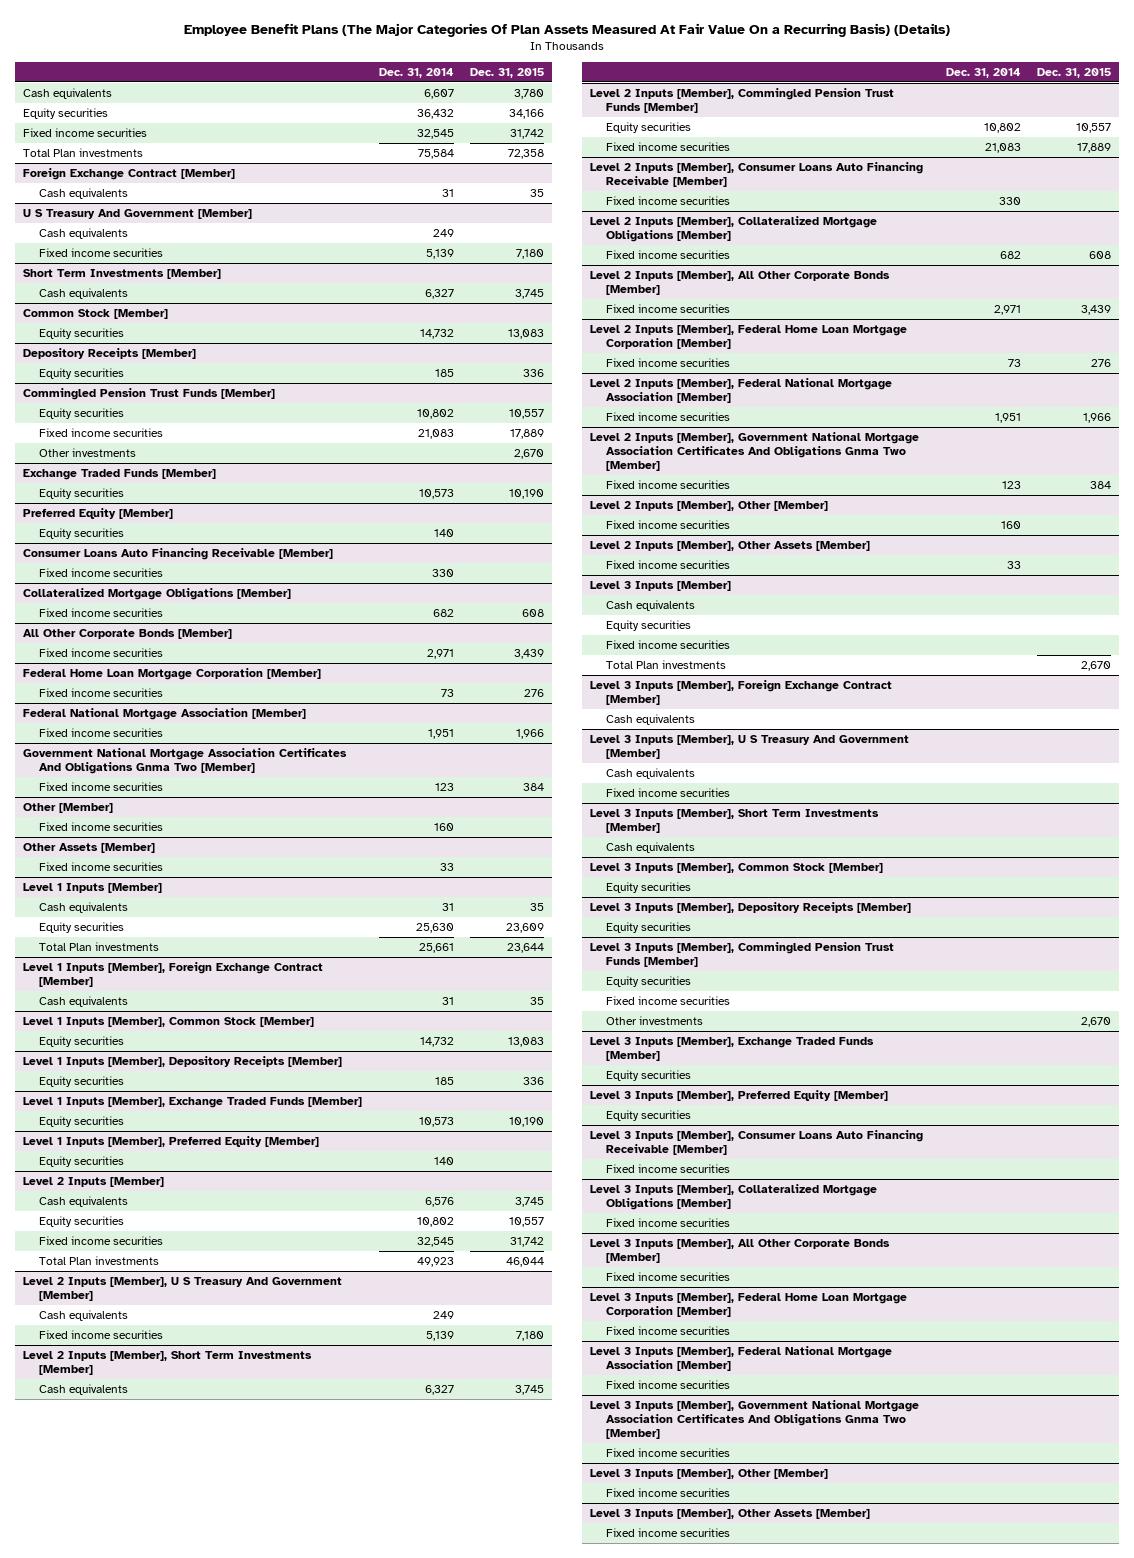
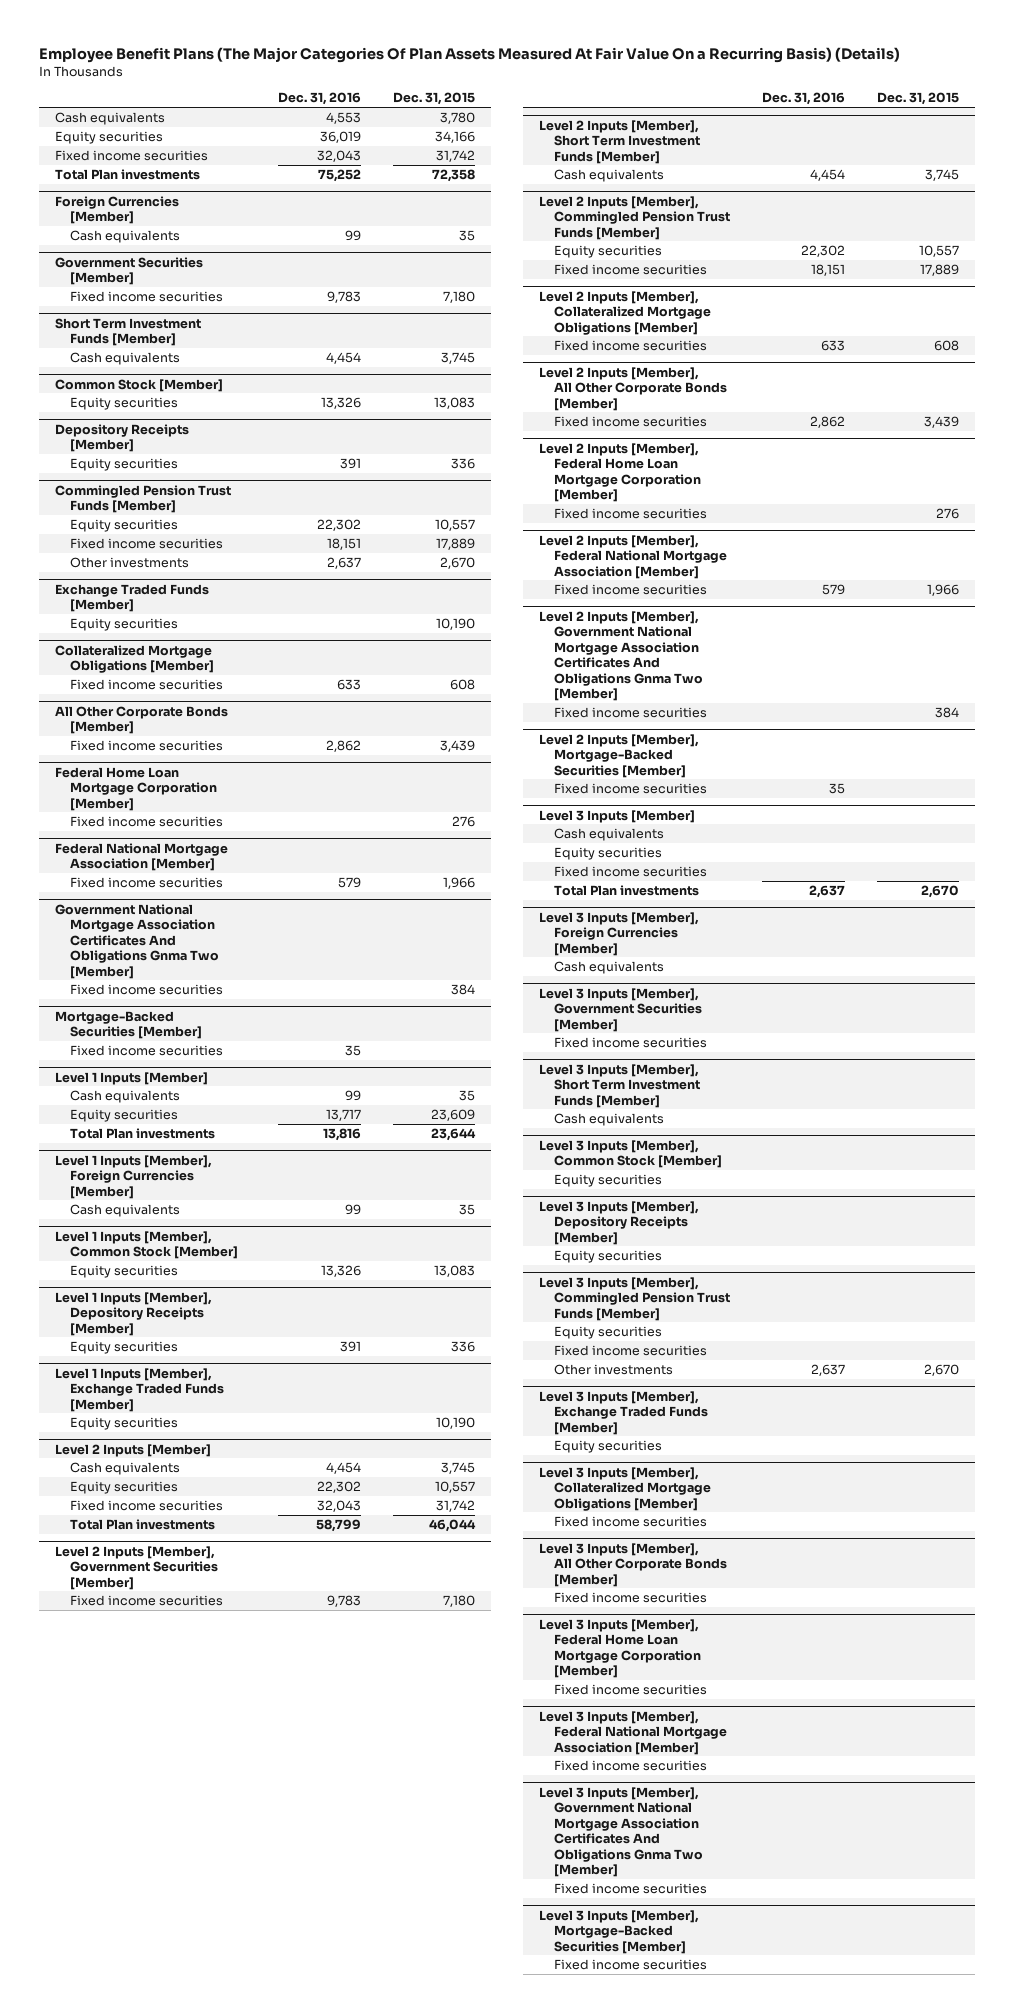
- | Dec. 31, 2014 | Dec. 31, 2015
+ | Dec. 31, 2016 | Dec. 31, 2015
- Foreign Exchange Contract [Member]
+ Foreign Currencies [Member]
- U S Treasury And Government [Member]
- Cash equivalents | 249 |
+ Government Securities [Member]
- Short Term Investments [Member]
+ Short Term Investment Funds [Member]
- Preferred Equity [Member]
- Equity securities | 140 |
- Consumer Loans Auto Financing Receivable [Member]
- Fixed income securities | 330 |
- Other [Member]
- Fixed income securities | 160 |
- Other Assets [Member]
+ Mortgage-Backed Securities [Member]
- Level 1 Inputs [Member], Foreign Exchange Contract [Member]
+ Level 1 Inputs [Member], Foreign Currencies [Member]
- Level 1 Inputs [Member], Preferred Equity [Member]
- Equity securities | 140 |
- Level 2 Inputs [Member], U S Treasury And Government [Member]
- Cash equivalents | 249 |
+ Level 2 Inputs [Member], Government Securities [Member]
- Level 2 Inputs [Member], Short Term Investments [Member]
+ Level 2 Inputs [Member], Short Term Investment Funds [Member]
- Level 2 Inputs [Member], Consumer Loans Auto Financing Receivable [Member]
- Fixed income securities | 330 |
- Level 2 Inputs [Member], Other [Member]
- Fixed income securities | 160 |
- Level 2 Inputs [Member], Other Assets [Member]
+ Level 2 Inputs [Member], Mortgage-Backed Securities [Member]
- Level 3 Inputs [Member], Foreign Exchange Contract [Member]
- Cash equivalents
- Level 3 Inputs [Member], U S Treasury And Government [Member]
+ Level 3 Inputs [Member], Foreign Currencies [Member]
+ Level 3 Inputs [Member], Government Securities [Member]
- Level 3 Inputs [Member], Short Term Investments [Member]
+ Level 3 Inputs [Member], Short Term Investment Funds [Member]
- Level 3 Inputs [Member], Preferred Equity [Member]
- Equity securities
- Level 3 Inputs [Member], Consumer Loans Auto Financing Receivable [Member]
- Fixed income securities
- Level 3 Inputs [Member], Other [Member]
- Fixed income securities
- Level 3 Inputs [Member], Other Assets [Member]
+ Level 3 Inputs [Member], Mortgage-Backed Securities [Member]

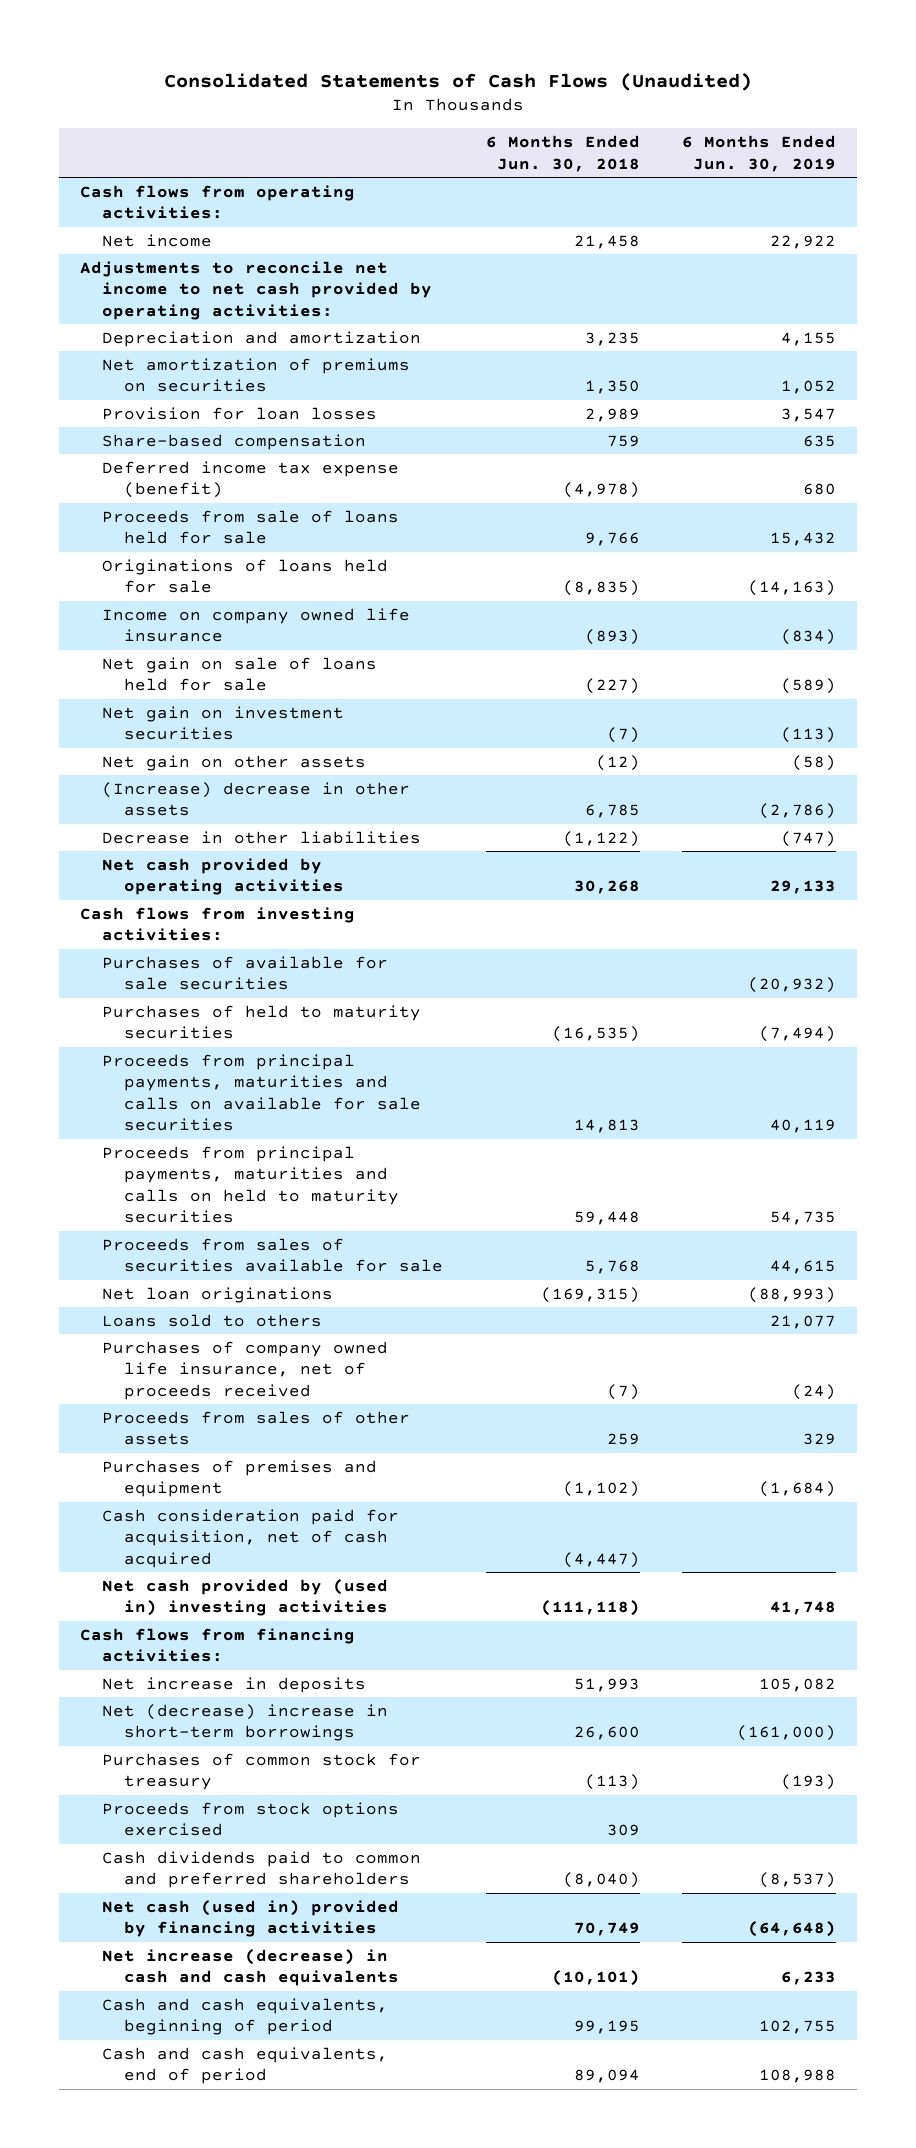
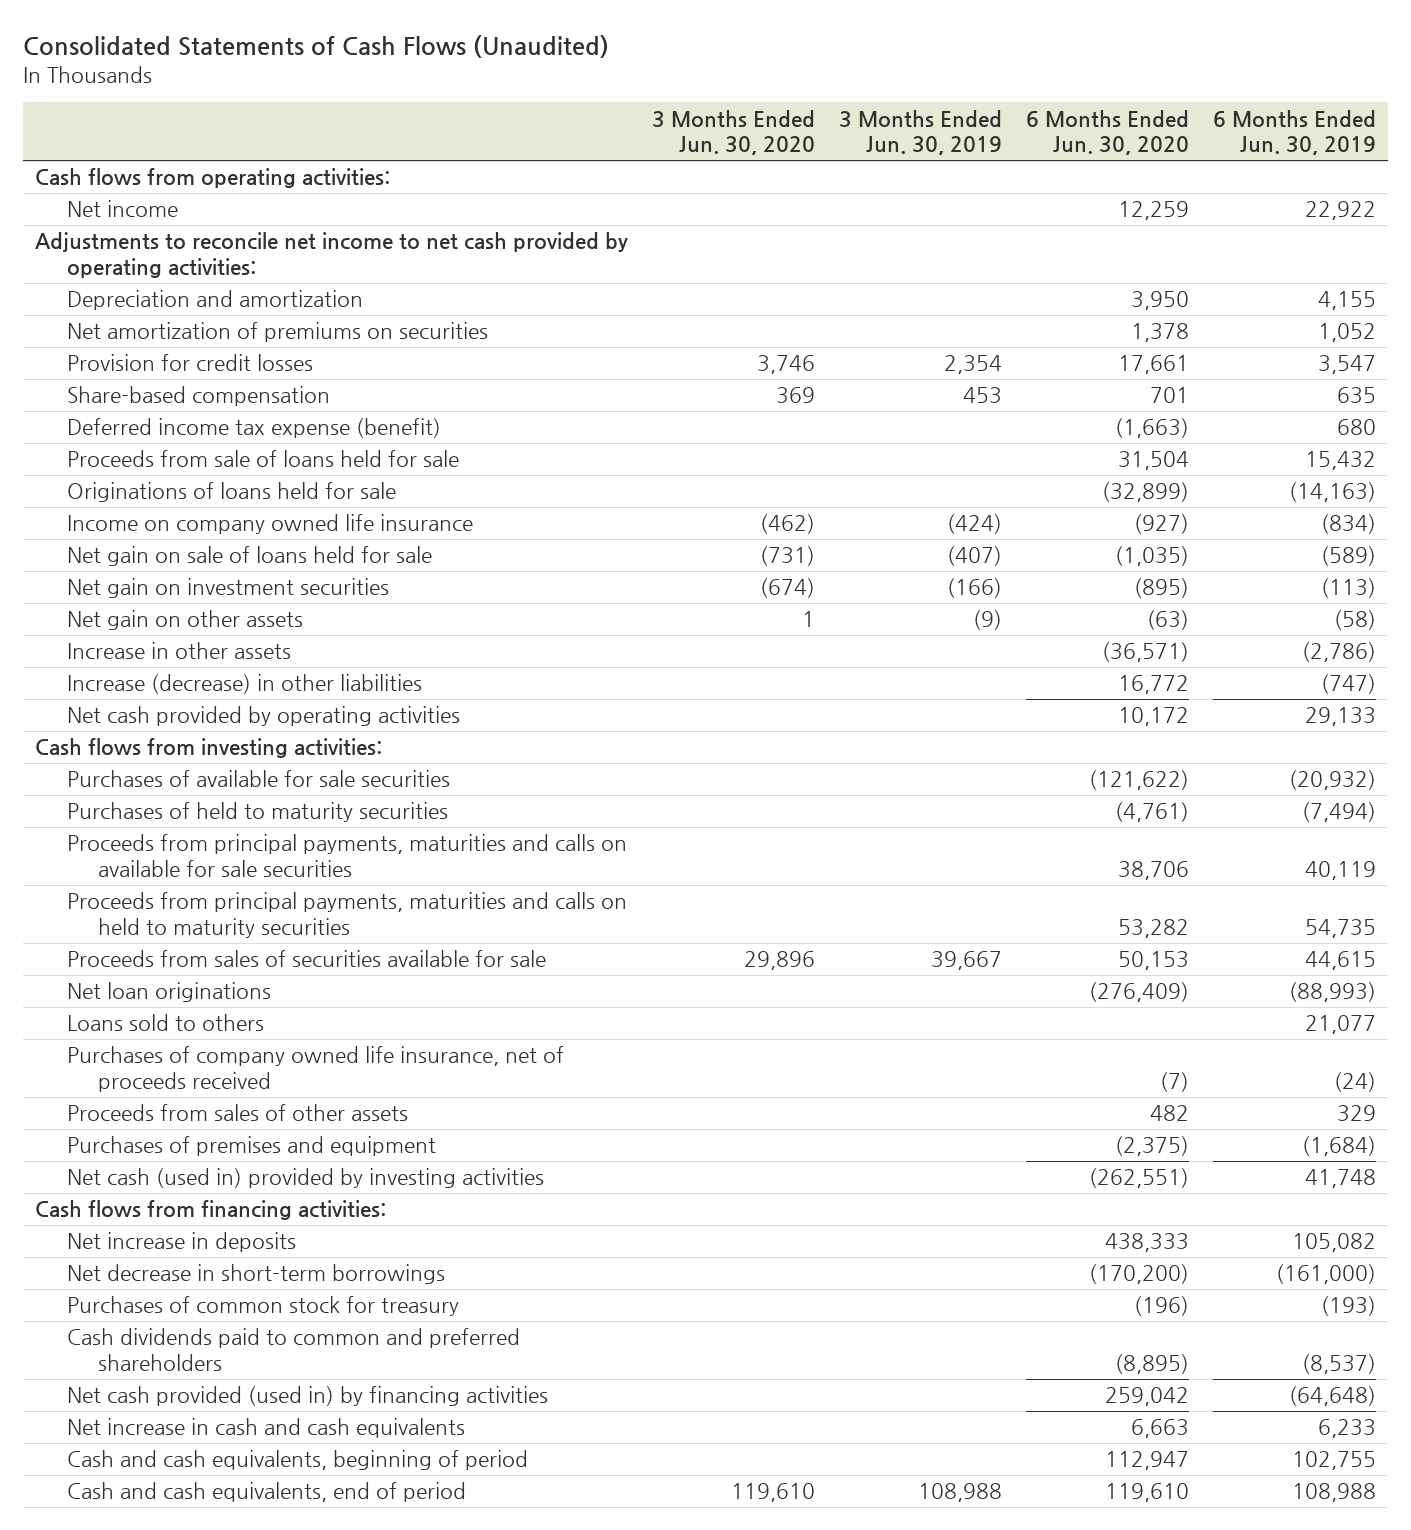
- | 6 Months Ended Jun. 30, 2018 | 6 Months Ended Jun. 30, 2019
+ | 3 Months Ended Jun. 30, 2020 | 3 Months Ended Jun. 30, 2019 | 6 Months Ended Jun. 30, 2020 | 6 Months Ended Jun. 30, 2019
- Provision for loan losses | 2,989 | 3,547
+ Provision for credit losses | 3,746 | 2,354 | 17,661 | 3,547
- (Increase) decrease in other assets | 6,785 | (2,786)
- Decrease in other liabilities | (1,122) | (747)
+ Increase in other assets | | | (36,571) | (2,786)
+ Increase (decrease) in other liabilities | | | 16,772 | (747)
- Cash consideration paid for acquisition, net of cash acquired | (4,447) |
- Net cash provided by (used in) investing activities | (111,118) | 41,748
+ Net cash (used in) provided by investing activities | | | (262,551) | 41,748
- Net (decrease) increase in short-term borrowings | 26,600 | (161,000)
+ Net decrease in short-term borrowings | | | (170,200) | (161,000)
- Proceeds from stock options exercised | 309 |
- Net cash (used in) provided by financing activities | 70,749 | (64,648)
- Net increase (decrease) in cash and cash equivalents | (10,101) | 6,233
+ Net cash provided (used in) by financing activities | | | 259,042 | (64,648)
+ Net increase in cash and cash equivalents | | | 6,663 | 6,233

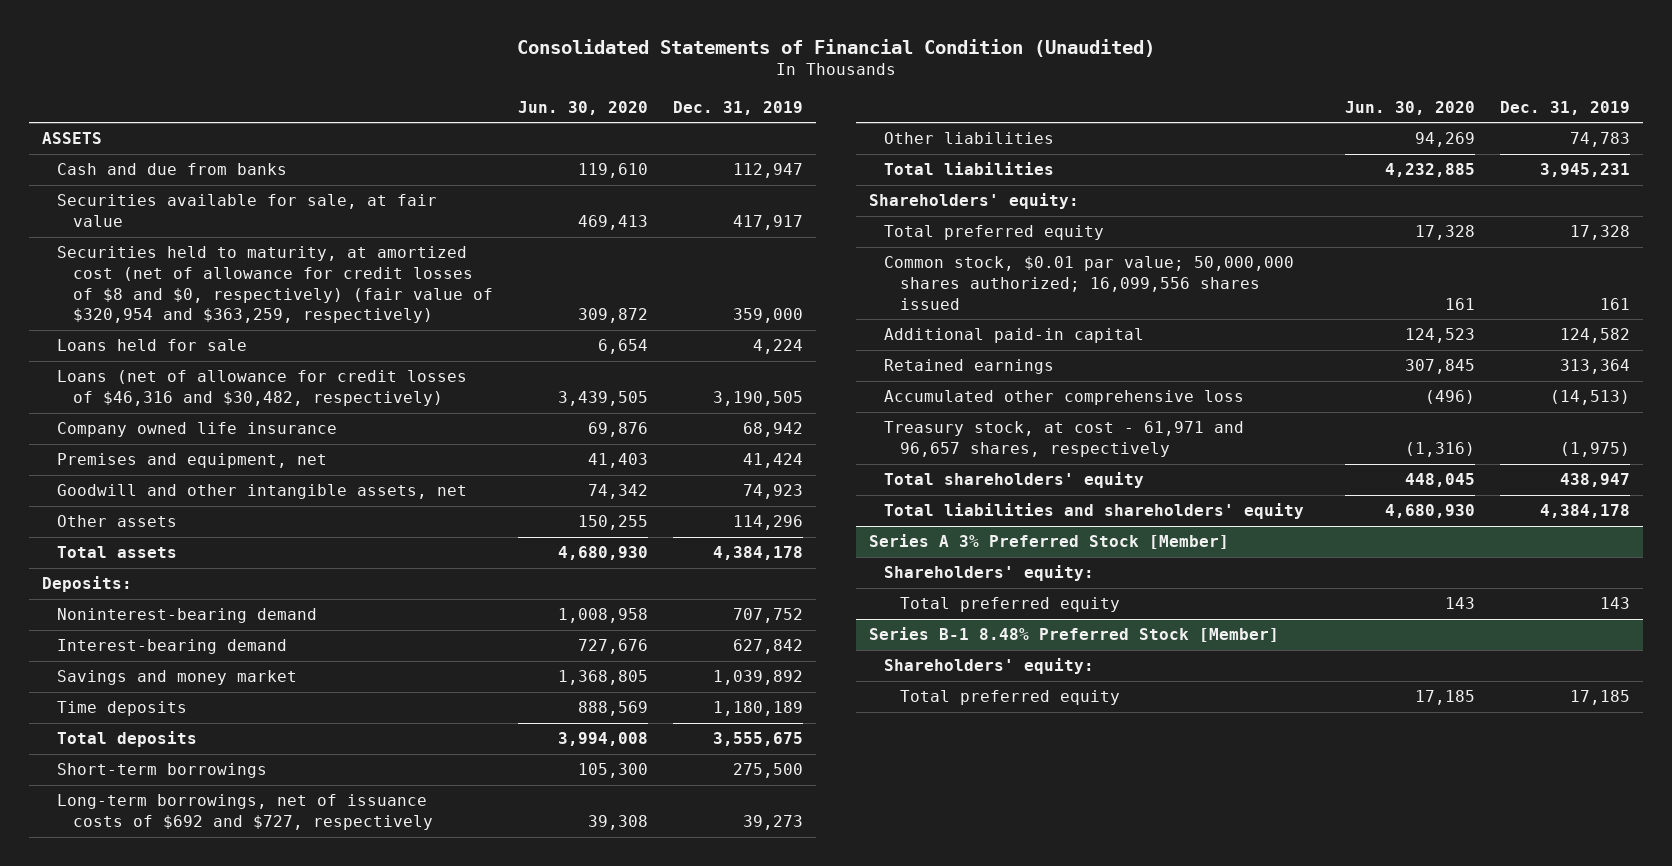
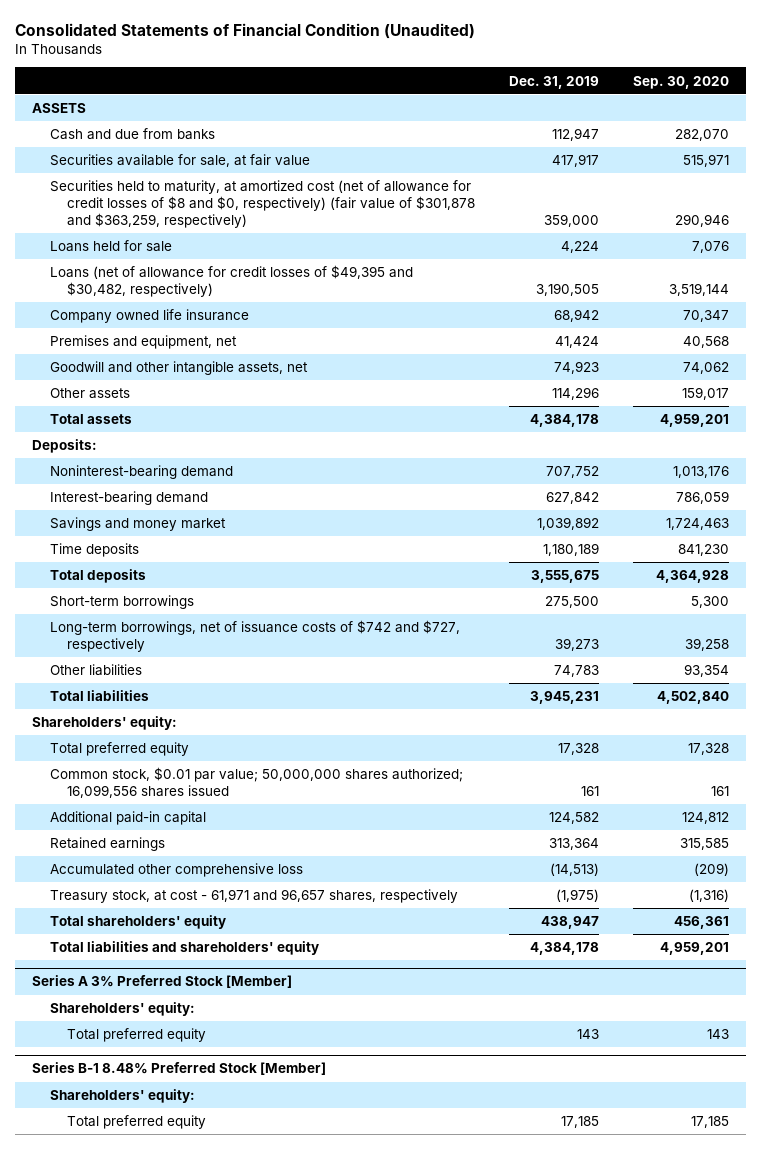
- | Jun. 30, 2020 | Dec. 31, 2019
+ | Dec. 31, 2019 | Sep. 30, 2020
- Securities held to maturity, at amortized cost (net of allowance for credit losses of $8 and $0, respectively) (fair value of $320,954 and $363,259, respectively) | 309,872 | 359,000
+ Securities held to maturity, at amortized cost (net of allowance for credit losses of $8 and $0, respectively) (fair value of $301,878 and $363,259, respectively) | 359,000 | 290,946
- Loans (net of allowance for credit losses of $46,316 and $30,482, respectively) | 3,439,505 | 3,190,505
+ Loans (net of allowance for credit losses of $49,395 and $30,482, respectively) | 3,190,505 | 3,519,144
- Long-term borrowings, net of issuance costs of $692 and $727, respectively | 39,308 | 39,273
+ Long-term borrowings, net of issuance costs of $742 and $727, respectively | 39,273 | 39,258

